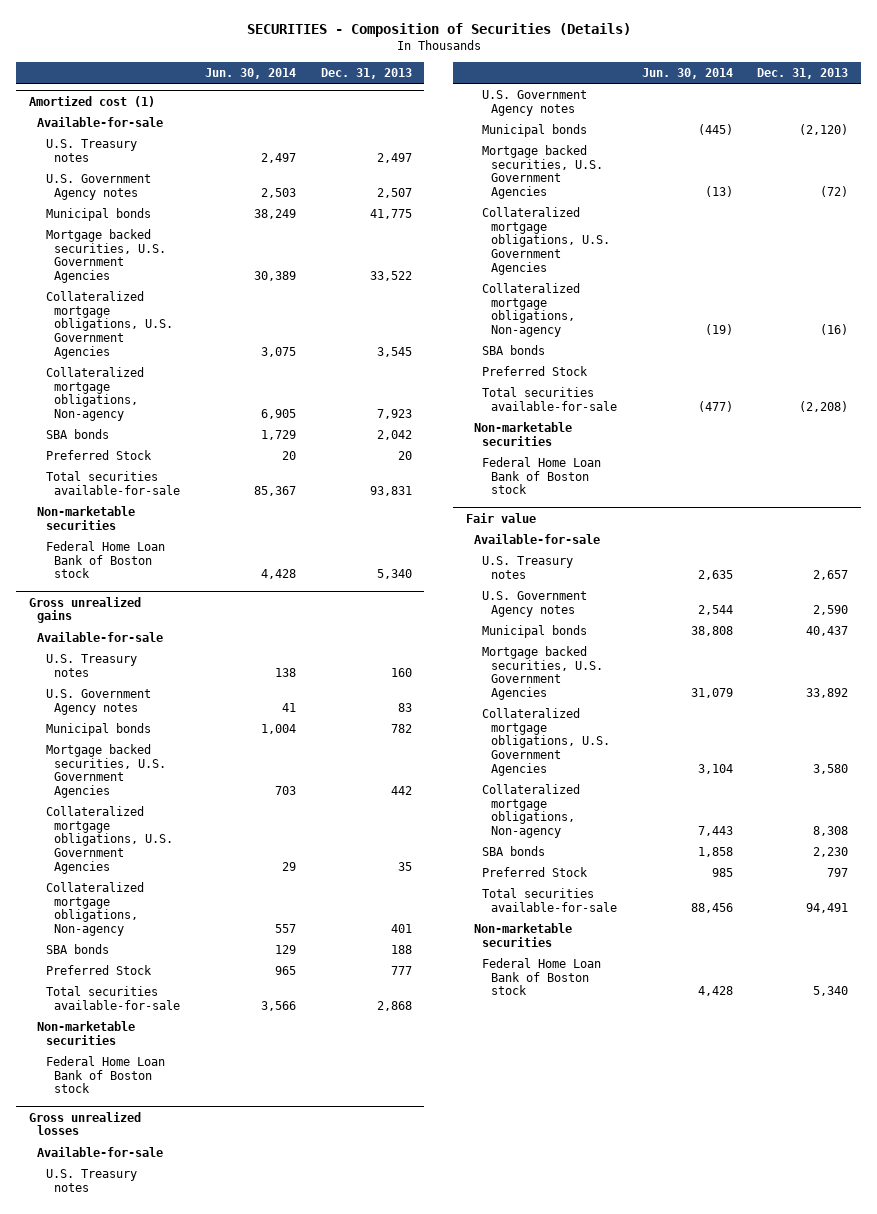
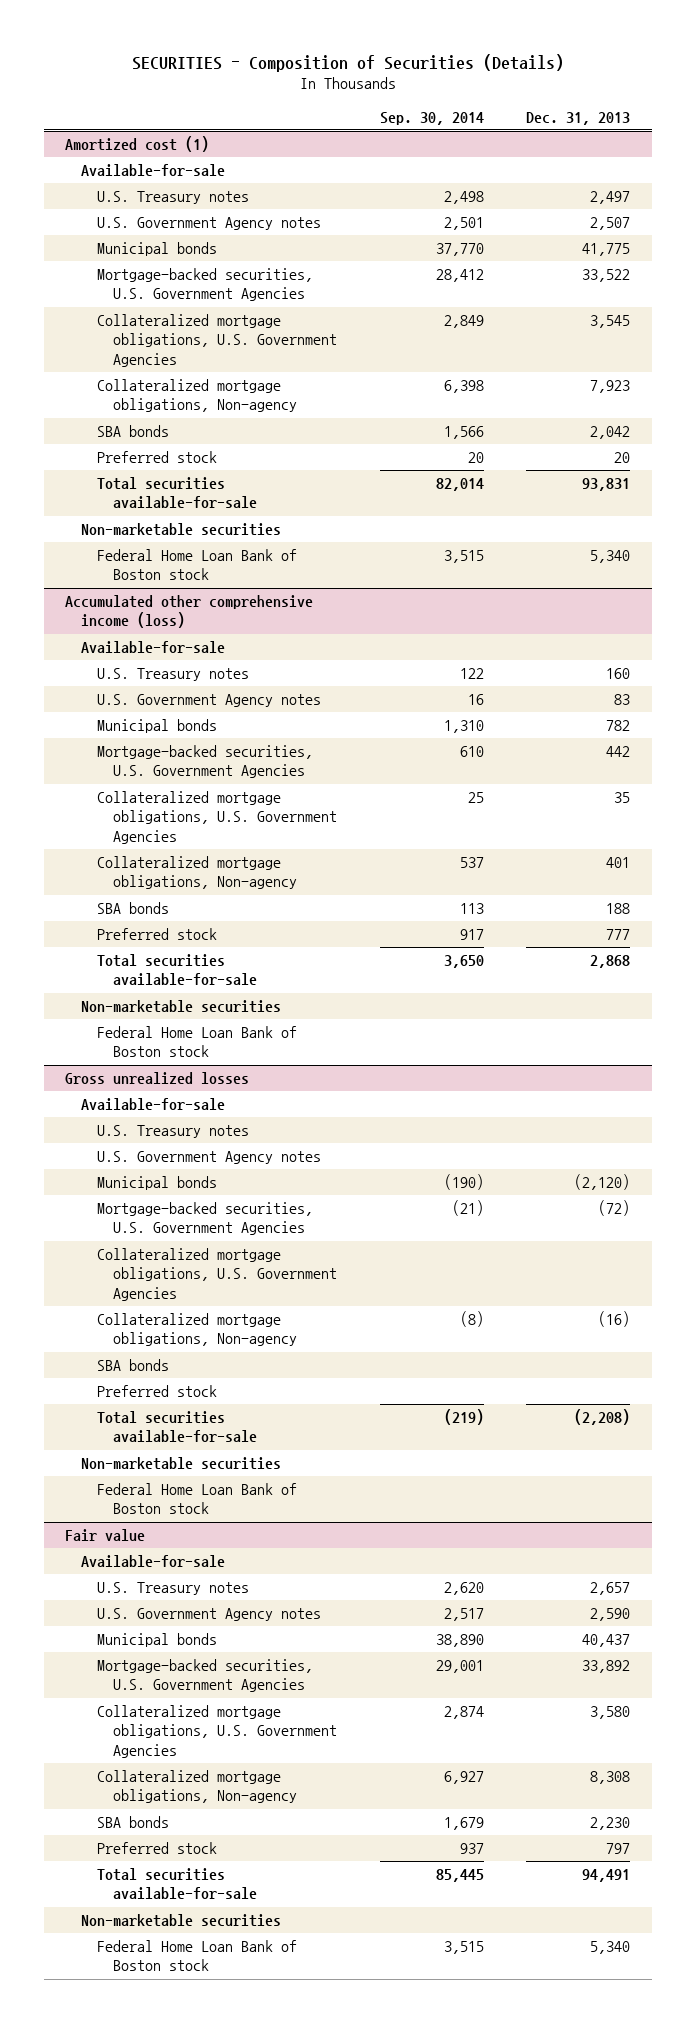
- | Jun. 30, 2014 | Dec. 31, 2013
+ | Sep. 30, 2014 | Dec. 31, 2013
@ Amortized cost (1)
- Mortgage backed securities, U.S. Government Agencies | 30,389 | 33,522
+ Mortgage-backed securities, U.S. Government Agencies | 28,412 | 33,522
- Preferred Stock | 20 | 20
+ Preferred stock | 20 | 20
- Gross unrealized gains
+ Accumulated other comprehensive income (loss)
- Mortgage backed securities, U.S. Government Agencies | 703 | 442
+ Mortgage-backed securities, U.S. Government Agencies | 610 | 442
- Preferred Stock | 965 | 777
+ Preferred stock | 917 | 777
@ Gross unrealized losses
- Mortgage backed securities, U.S. Government Agencies | (13) | (72)
+ Mortgage-backed securities, U.S. Government Agencies | (21) | (72)
- Preferred Stock
+ Preferred stock
@ Fair value
- Mortgage backed securities, U.S. Government Agencies | 31,079 | 33,892
+ Mortgage-backed securities, U.S. Government Agencies | 29,001 | 33,892
- Preferred Stock | 985 | 797
+ Preferred stock | 937 | 797

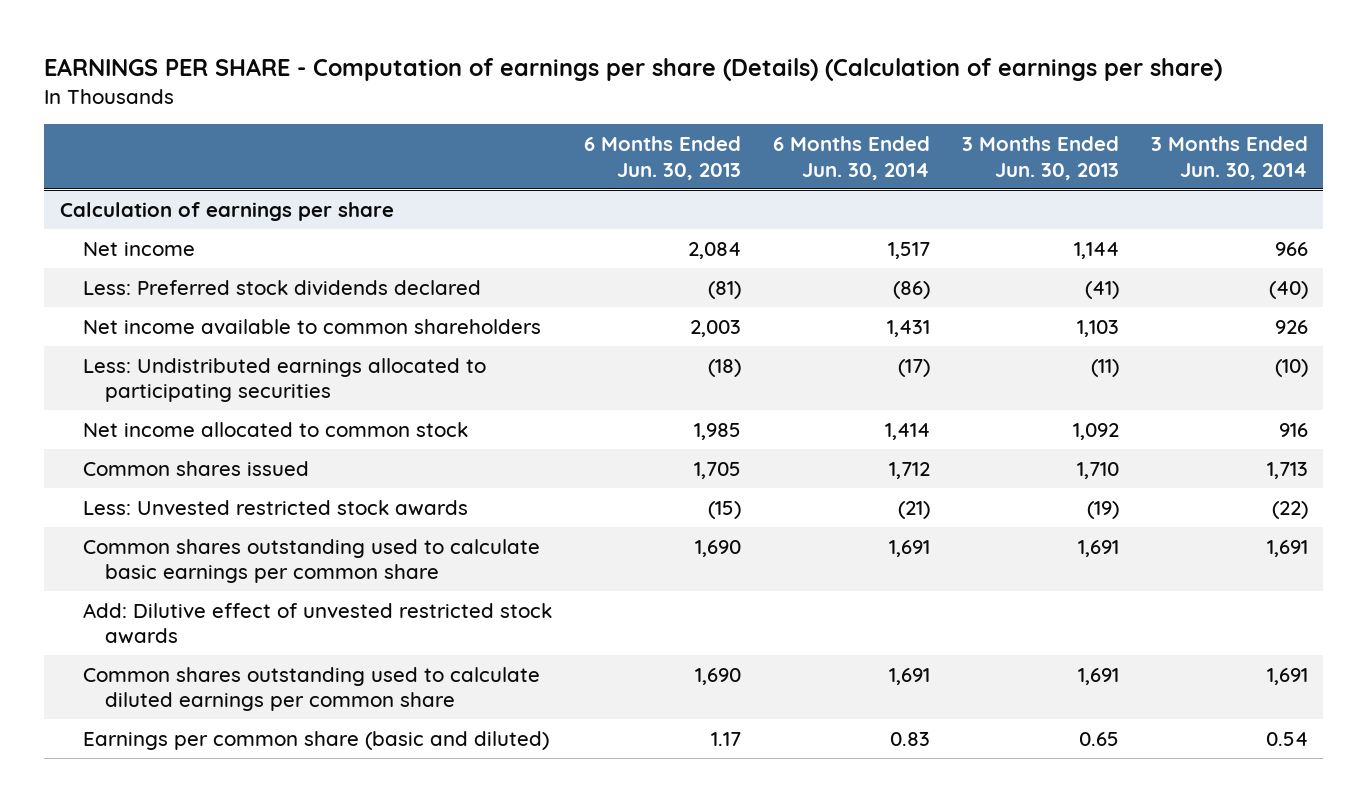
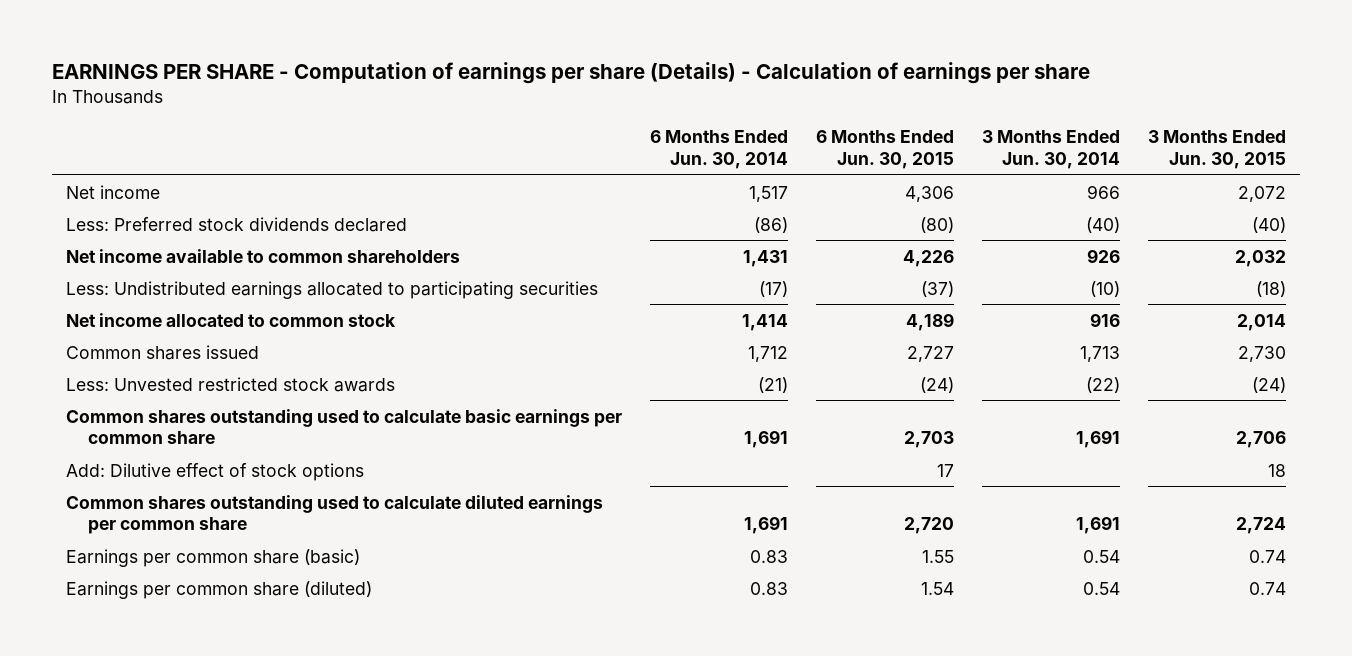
- EARNINGS PER SHARE - Computation of earnings per share (Details) (Calculation of earnings per share)
+ EARNINGS PER SHARE - Computation of earnings per share (Details) - Calculation of earnings per share
- | 6 Months Ended Jun. 30, 2013 | 6 Months Ended Jun. 30, 2014 | 3 Months Ended Jun. 30, 2013 | 3 Months Ended Jun. 30, 2014
+ | 6 Months Ended Jun. 30, 2014 | 6 Months Ended Jun. 30, 2015 | 3 Months Ended Jun. 30, 2014 | 3 Months Ended Jun. 30, 2015
- Calculation of earnings per share
- Add: Dilutive effect of unvested restricted stock awards
+ Add: Dilutive effect of stock options | | 17 | | 18
- Earnings per common share (basic and diluted) | 1.17 | 0.83 | 0.65 | 0.54
+ Earnings per common share (basic) | 0.83 | 1.55 | 0.54 | 0.74
+ Earnings per common share (diluted) | 0.83 | 1.54 | 0.54 | 0.74

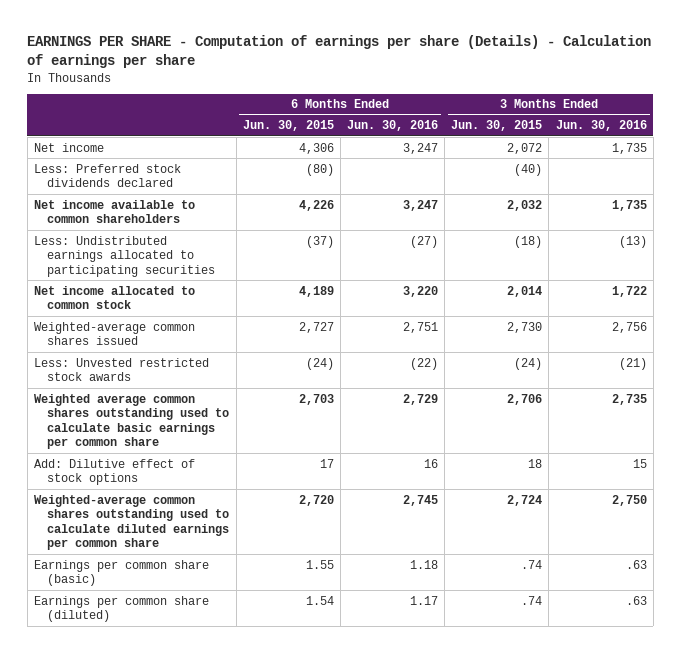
- | 6 Months Ended Jun. 30, 2014 | 6 Months Ended Jun. 30, 2015 | 3 Months Ended Jun. 30, 2014 | 3 Months Ended Jun. 30, 2015
+ | 6 Months Ended Jun. 30, 2015 | 6 Months Ended Jun. 30, 2016 | 3 Months Ended Jun. 30, 2015 | 3 Months Ended Jun. 30, 2016
- Common shares issued | 1,712 | 2,727 | 1,713 | 2,730
+ Weighted-average common shares issued | 2,727 | 2,751 | 2,730 | 2,756
- Common shares outstanding used to calculate basic earnings per common share | 1,691 | 2,703 | 1,691 | 2,706
+ Weighted average common shares outstanding used to calculate basic earnings per common share | 2,703 | 2,729 | 2,706 | 2,735
- Common shares outstanding used to calculate diluted earnings per common share | 1,691 | 2,720 | 1,691 | 2,724
- Earnings per common share (basic) | 0.83 | 1.55 | 0.54 | 0.74
- Earnings per common share (diluted) | 0.83 | 1.54 | 0.54 | 0.74
+ Weighted-average common shares outstanding used to calculate diluted earnings per common share | 2,720 | 2,745 | 2,724 | 2,750
+ Earnings per common share (basic) | 1.55 | 1.18 | .74 | .63
+ Earnings per common share (diluted) | 1.54 | 1.17 | .74 | .63

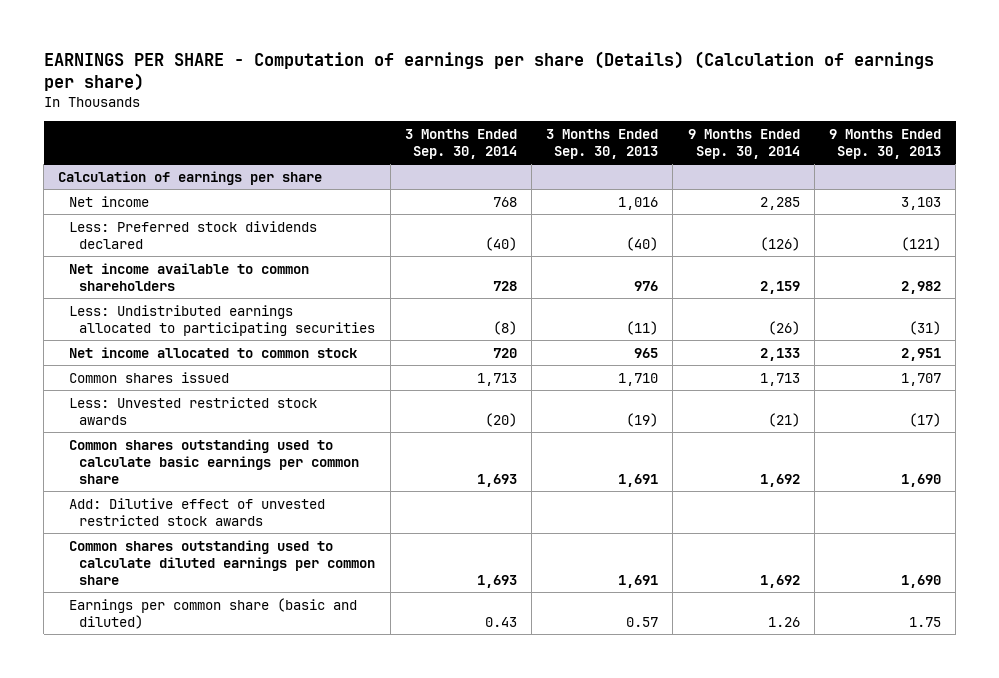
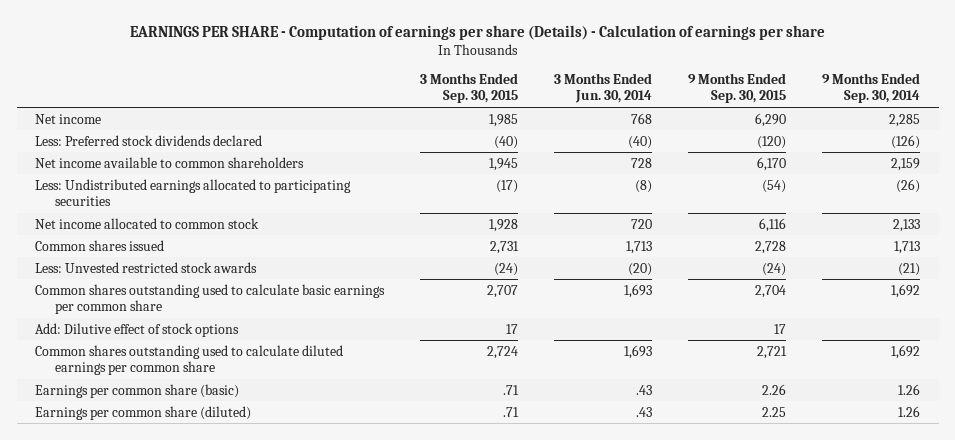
- EARNINGS PER SHARE - Computation of earnings per share (Details) (Calculation of earnings per share)
+ EARNINGS PER SHARE - Computation of earnings per share (Details) - Calculation of earnings per share
- | 3 Months Ended Sep. 30, 2014 | 3 Months Ended Sep. 30, 2013 | 9 Months Ended Sep. 30, 2014 | 9 Months Ended Sep. 30, 2013
+ | 3 Months Ended Sep. 30, 2015 | 3 Months Ended Jun. 30, 2014 | 9 Months Ended Sep. 30, 2015 | 9 Months Ended Sep. 30, 2014
- Calculation of earnings per share
- Add: Dilutive effect of unvested restricted stock awards
+ Add: Dilutive effect of stock options | 17 | | 17 |
- Earnings per common share (basic and diluted) | 0.43 | 0.57 | 1.26 | 1.75
+ Earnings per common share (basic) | .71 | .43 | 2.26 | 1.26
+ Earnings per common share (diluted) | .71 | .43 | 2.25 | 1.26

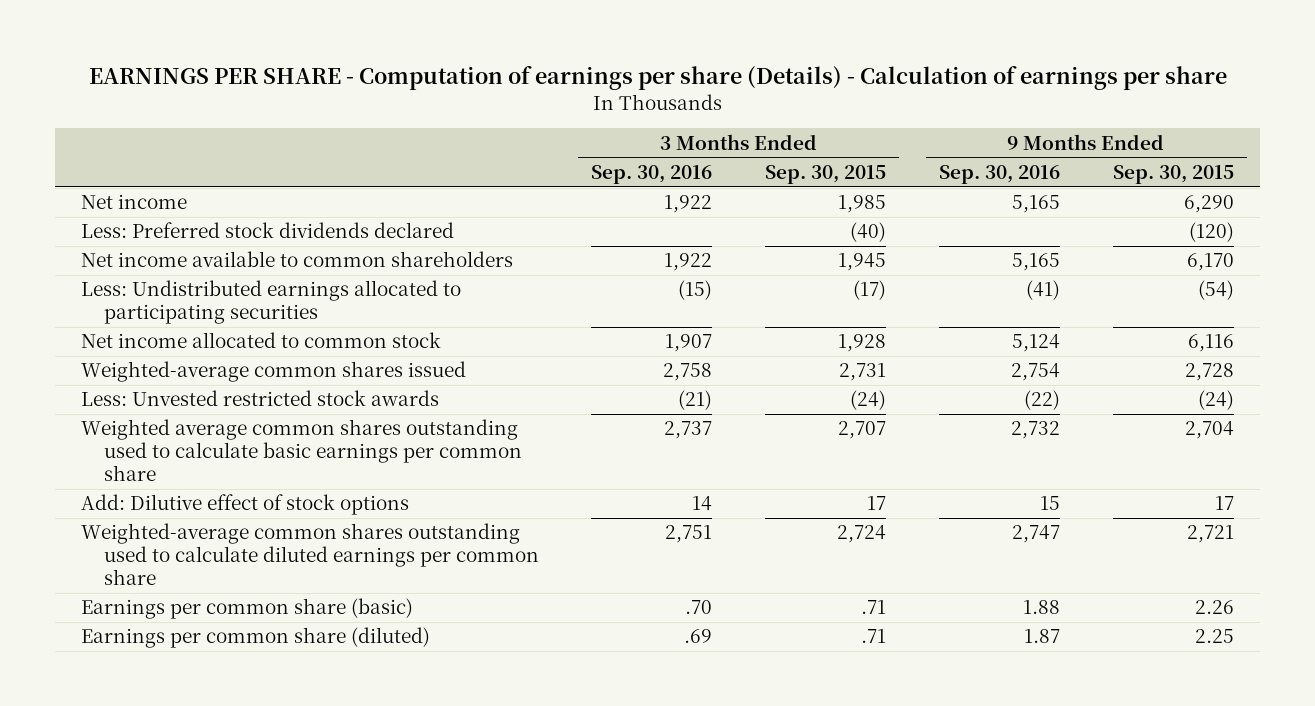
- | 3 Months Ended Sep. 30, 2015 | 3 Months Ended Jun. 30, 2014 | 9 Months Ended Sep. 30, 2015 | 9 Months Ended Sep. 30, 2014
+ | 3 Months Ended Sep. 30, 2016 | 3 Months Ended Sep. 30, 2015 | 9 Months Ended Sep. 30, 2016 | 9 Months Ended Sep. 30, 2015
- Common shares issued | 2,731 | 1,713 | 2,728 | 1,713
+ Weighted-average common shares issued | 2,758 | 2,731 | 2,754 | 2,728
- Common shares outstanding used to calculate basic earnings per common share | 2,707 | 1,693 | 2,704 | 1,692
+ Weighted average common shares outstanding used to calculate basic earnings per common share | 2,737 | 2,707 | 2,732 | 2,704
- Common shares outstanding used to calculate diluted earnings per common share | 2,724 | 1,693 | 2,721 | 1,692
+ Weighted-average common shares outstanding used to calculate diluted earnings per common share | 2,751 | 2,724 | 2,747 | 2,721

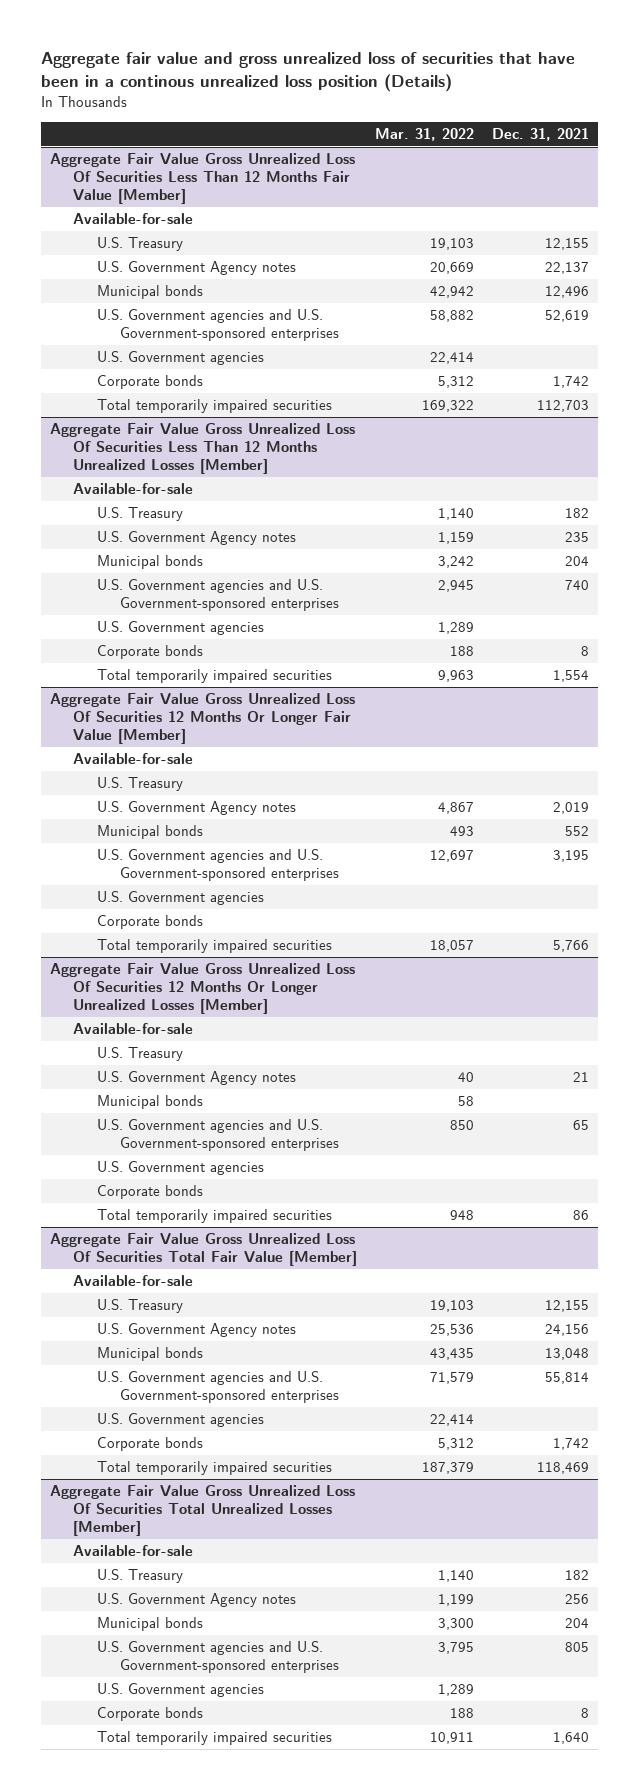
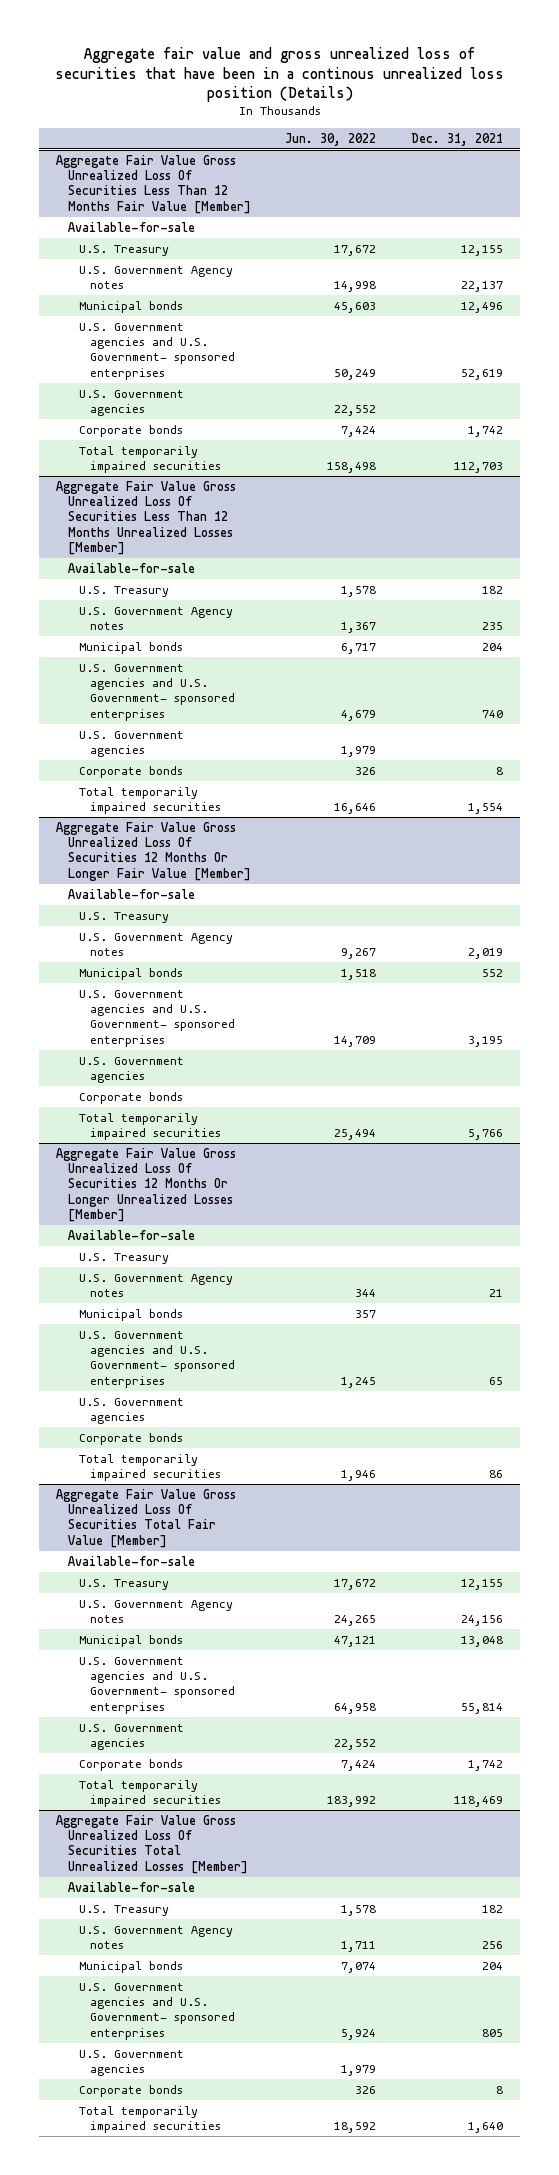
- | Mar. 31, 2022 | Dec. 31, 2021
+ | Jun. 30, 2022 | Dec. 31, 2021
@ Aggregate Fair Value Gross Unrealized Loss Of Securities Less Than 12 Months Fair Value [Member]
- U.S. Government agencies and U.S. Government-sponsored enterprises | 58,882 | 52,619
+ U.S. Government agencies and U.S. Government- sponsored enterprises | 50,249 | 52,619
@ Aggregate Fair Value Gross Unrealized Loss Of Securities Less Than 12 Months Unrealized Losses [Member]
- U.S. Government agencies and U.S. Government-sponsored enterprises | 2,945 | 740
+ U.S. Government agencies and U.S. Government- sponsored enterprises | 4,679 | 740
@ Aggregate Fair Value Gross Unrealized Loss Of Securities 12 Months Or Longer Fair Value [Member]
- U.S. Government agencies and U.S. Government-sponsored enterprises | 12,697 | 3,195
+ U.S. Government agencies and U.S. Government- sponsored enterprises | 14,709 | 3,195
@ Aggregate Fair Value Gross Unrealized Loss Of Securities 12 Months Or Longer Unrealized Losses [Member]
- U.S. Government agencies and U.S. Government-sponsored enterprises | 850 | 65
+ U.S. Government agencies and U.S. Government- sponsored enterprises | 1,245 | 65
@ Aggregate Fair Value Gross Unrealized Loss Of Securities Total Fair Value [Member]
- U.S. Government agencies and U.S. Government-sponsored enterprises | 71,579 | 55,814
+ U.S. Government agencies and U.S. Government- sponsored enterprises | 64,958 | 55,814
@ Aggregate Fair Value Gross Unrealized Loss Of Securities Total Unrealized Losses [Member]
- U.S. Government agencies and U.S. Government-sponsored enterprises | 3,795 | 805
+ U.S. Government agencies and U.S. Government- sponsored enterprises | 5,924 | 805

